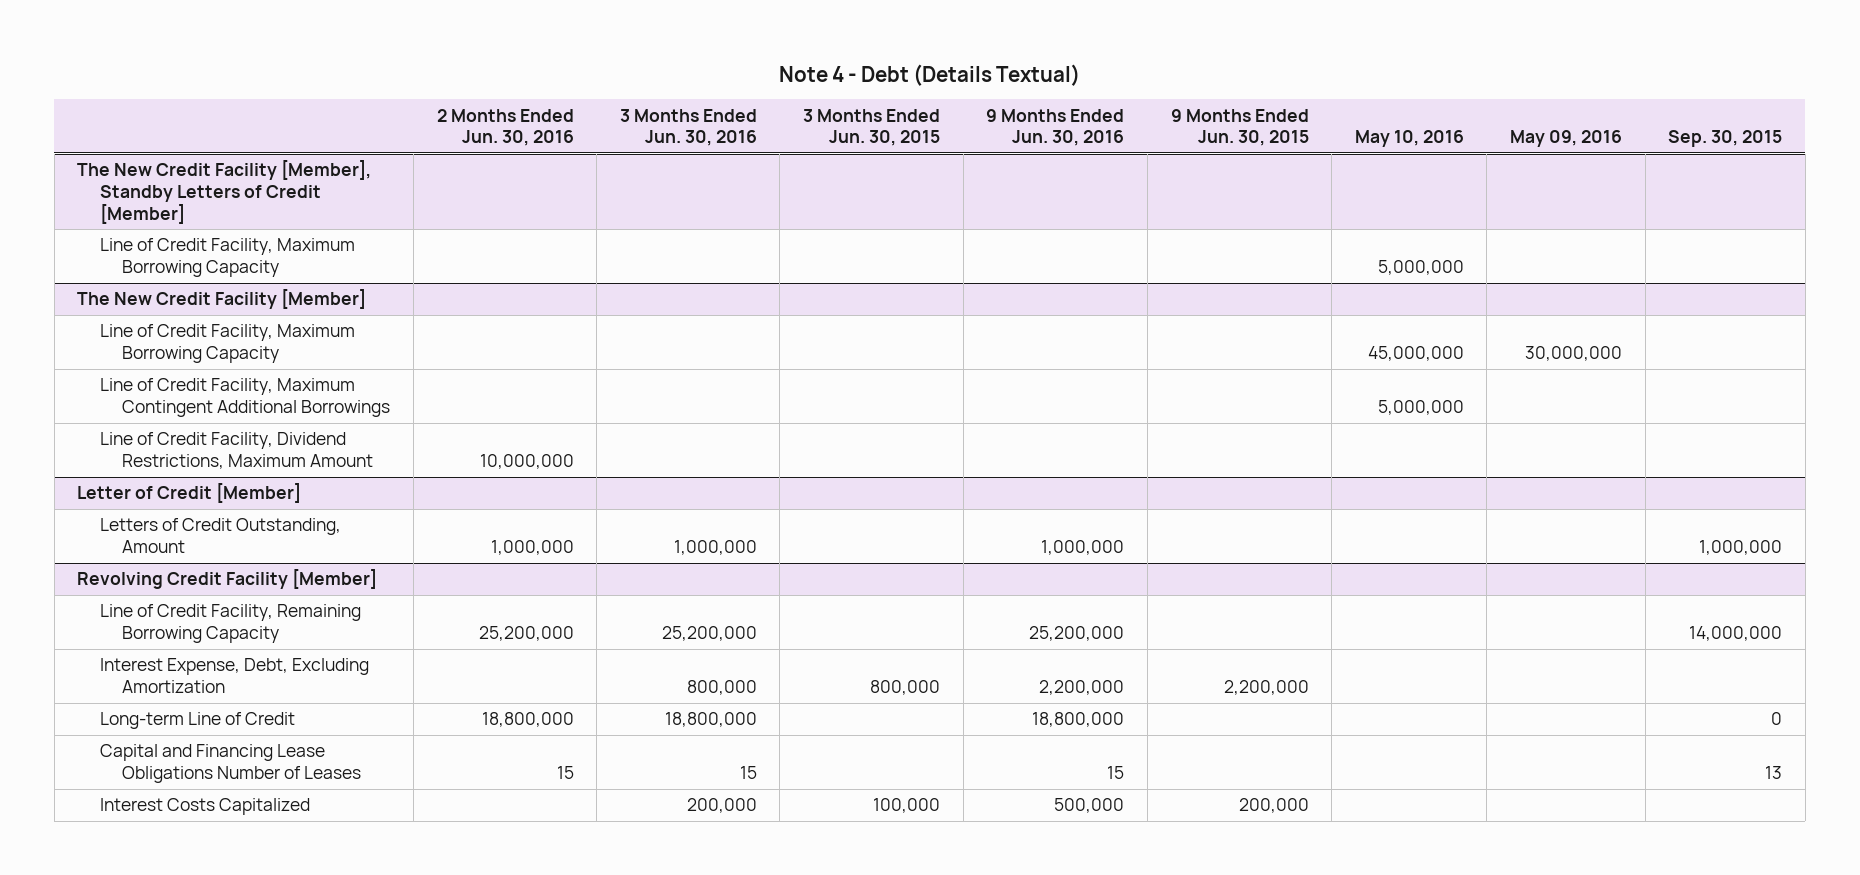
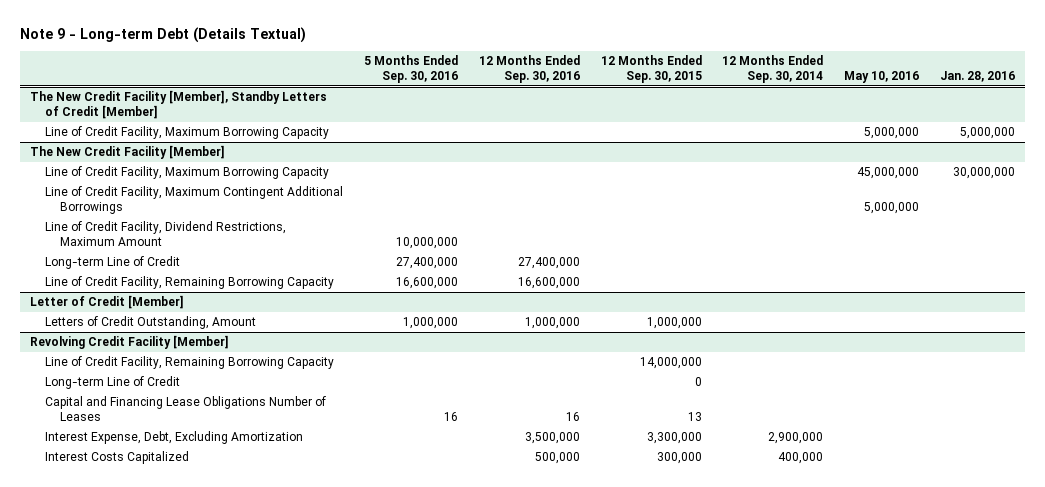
- Note 4 - Debt (Details Textual)
+ Note 9 - Long-term Debt (Details Textual)
- | 2 Months Ended Jun. 30, 2016 | 3 Months Ended Jun. 30, 2016 | 3 Months Ended Jun. 30, 2015 | 9 Months Ended Jun. 30, 2016 | 9 Months Ended Jun. 30, 2015 | May 10, 2016 | May 09, 2016 | Sep. 30, 2015
+ | 5 Months Ended Sep. 30, 2016 | 12 Months Ended Sep. 30, 2016 | 12 Months Ended Sep. 30, 2015 | 12 Months Ended Sep. 30, 2014 | May 10, 2016 | Jan. 28, 2016
@ The New Credit Facility [Member]
+ Long-term Line of Credit | 27,400,000 | 27,400,000 | | | |
+ Line of Credit Facility, Remaining Borrowing Capacity | 16,600,000 | 16,600,000 | | | |
@ Revolving Credit Facility [Member]
moved down: Interest Expense, Debt, Excluding Amortization | | 3,500,000 | 3,300,000 | 2,900,000 | |

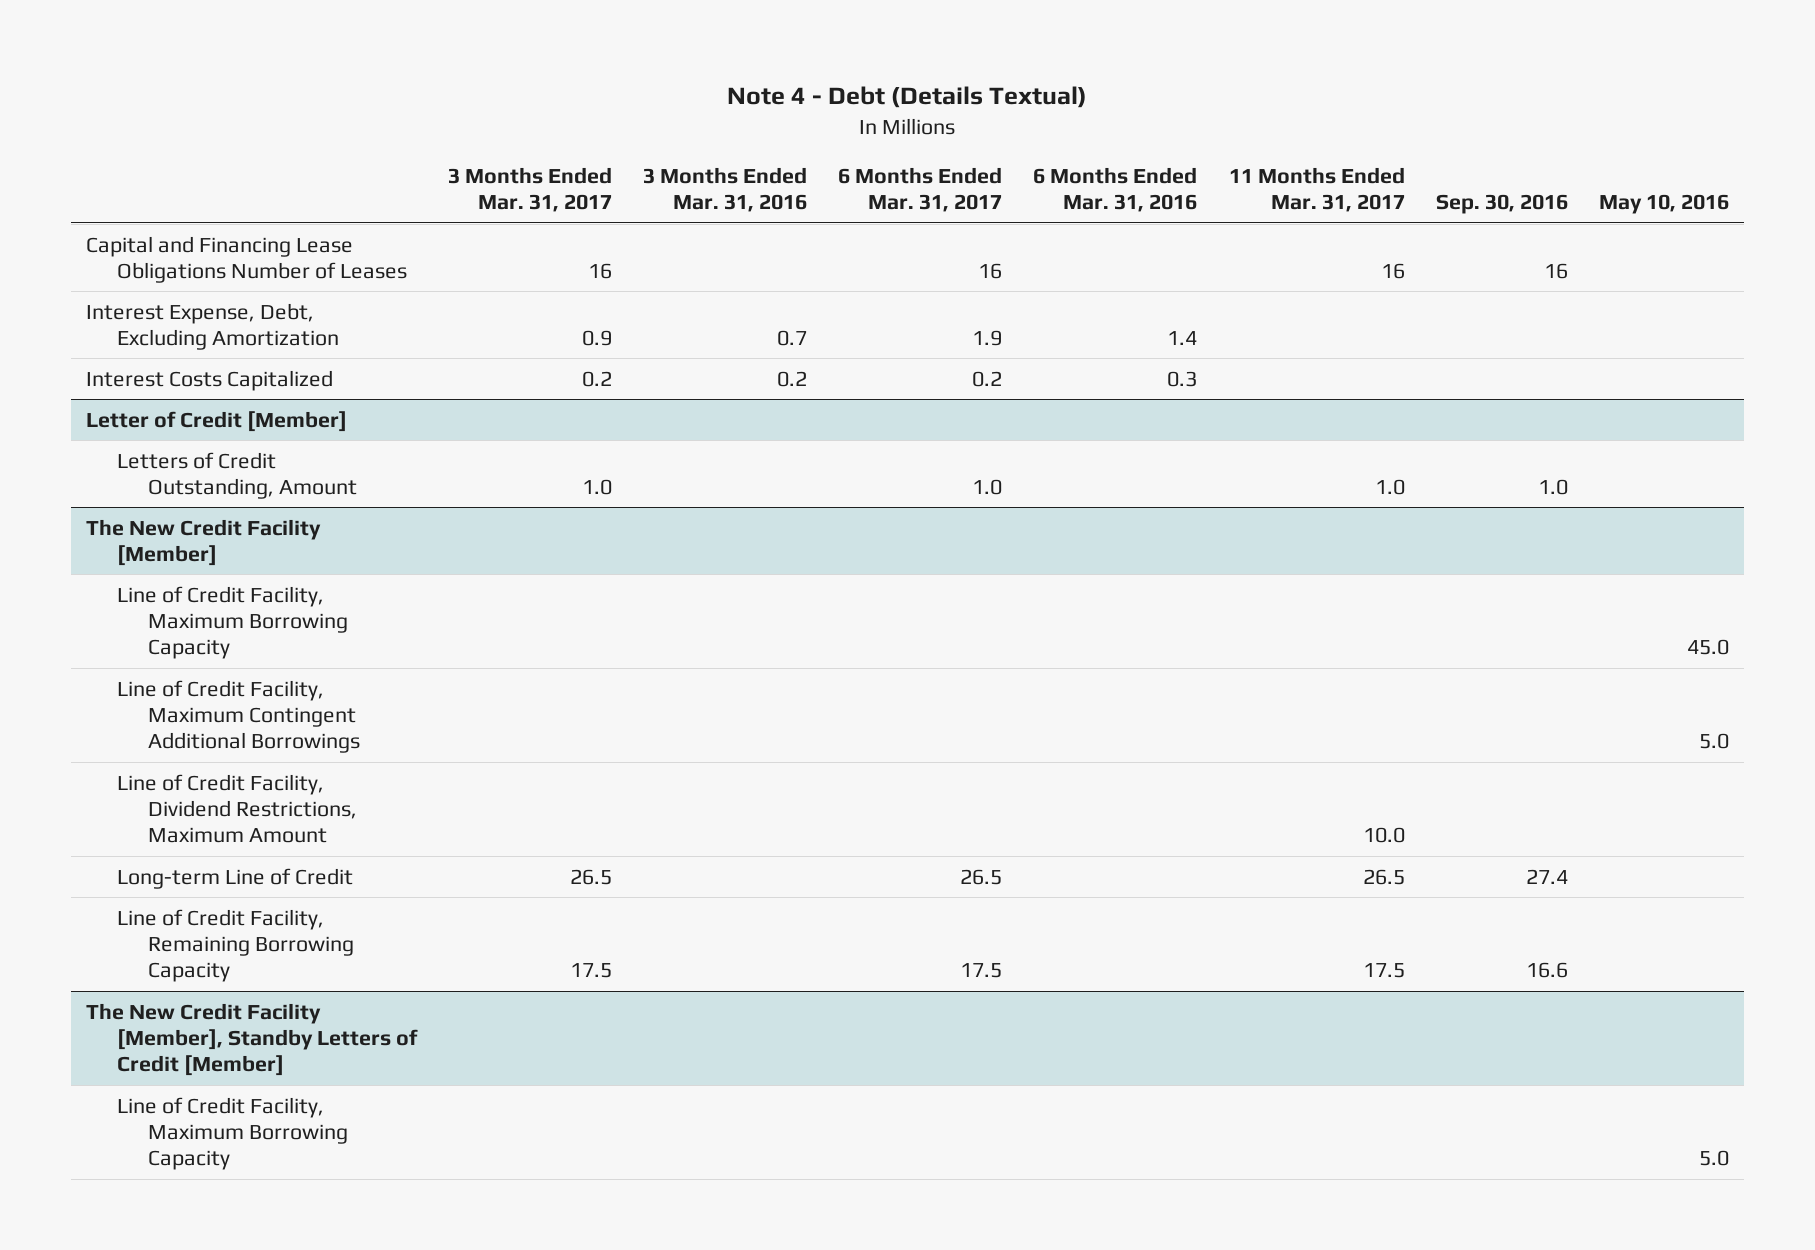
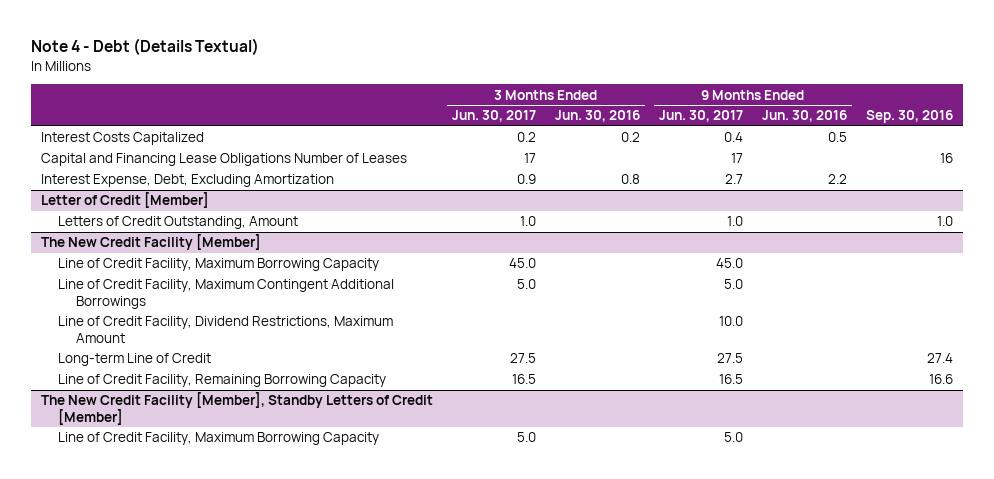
- | 3 Months Ended Mar. 31, 2017 | 3 Months Ended Mar. 31, 2016 | 6 Months Ended Mar. 31, 2017 | 6 Months Ended Mar. 31, 2016 | 11 Months Ended Mar. 31, 2017 | Sep. 30, 2016 | May 10, 2016
+ | 3 Months Ended Jun. 30, 2017 | 3 Months Ended Jun. 30, 2016 | 9 Months Ended Jun. 30, 2017 | 9 Months Ended Jun. 30, 2016 | Sep. 30, 2016
moved up: Interest Costs Capitalized | 0.2 | 0.2 | 0.4 | 0.5 |

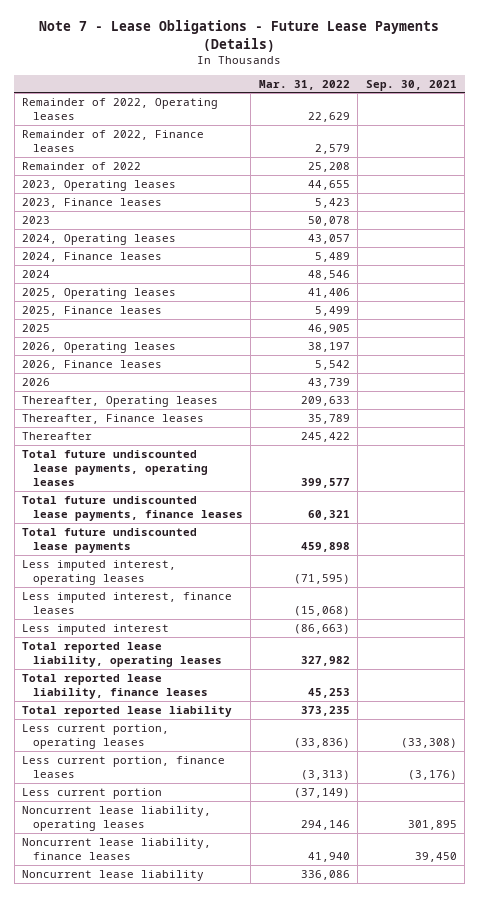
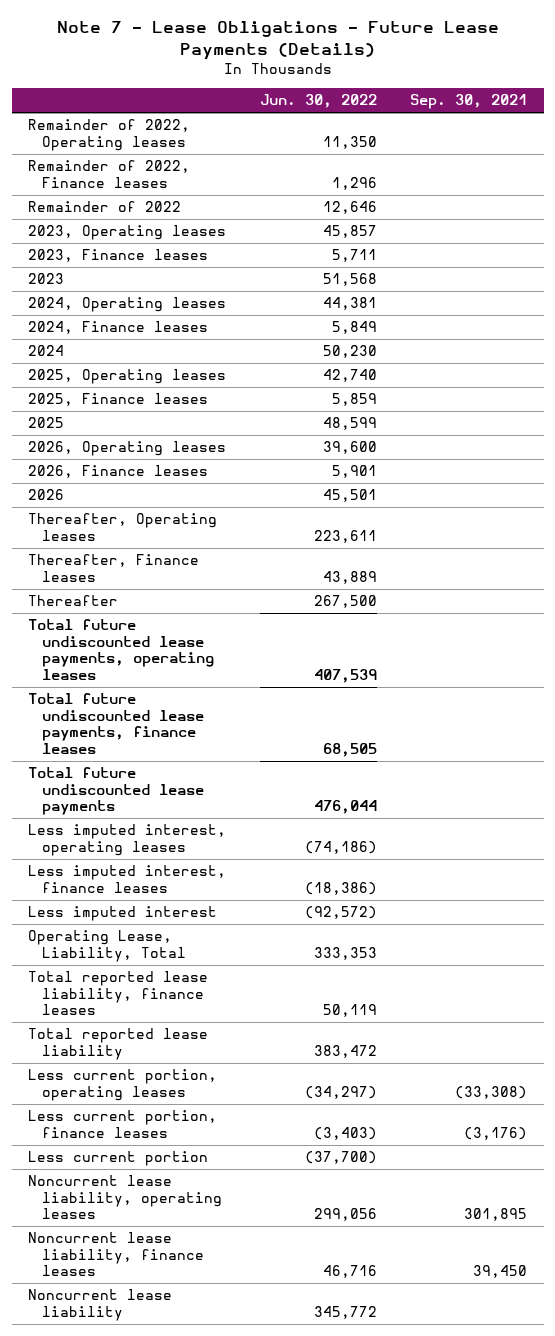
- | Mar. 31, 2022 | Sep. 30, 2021
+ | Jun. 30, 2022 | Sep. 30, 2021
- Total reported lease liability, operating leases | 327,982 |
+ Operating Lease, Liability, Total | 333,353 |

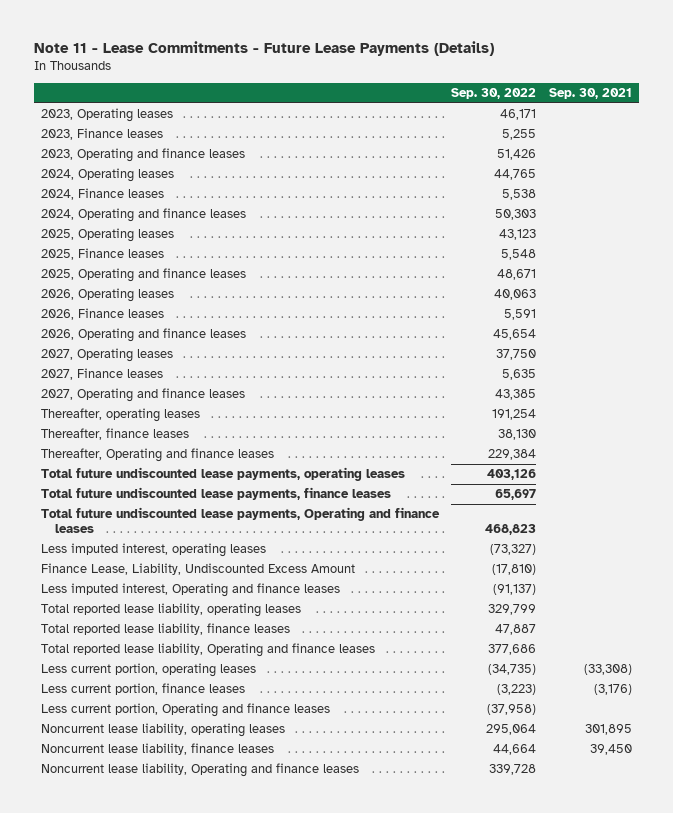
- Note 7 - Lease Obligations - Future Lease Payments (Details)
+ Note 11 - Lease Commitments - Future Lease Payments (Details)
- | Jun. 30, 2022 | Sep. 30, 2021
+ | Sep. 30, 2022 | Sep. 30, 2021
- Remainder of 2022, Operating leases | 11,350 |
- Remainder of 2022, Finance leases | 1,296 |
- Remainder of 2022 | 12,646 |
- 2023 | 51,568 |
+ 2023, Operating and finance leases | 51,426 |
- 2024 | 50,230 |
+ 2024, Operating and finance leases | 50,303 |
- 2025 | 48,599 |
+ 2025, Operating and finance leases | 48,671 |
- 2026 | 45,501 |
- Thereafter, Operating leases | 223,611 |
- Thereafter, Finance leases | 43,889 |
- Thereafter | 267,500 |
+ 2026, Operating and finance leases | 45,654 |
+ 2027, Operating leases | 37,750 |
+ 2027, Finance leases | 5,635 |
+ 2027, Operating and finance leases | 43,385 |
+ Thereafter, operating leases | 191,254 |
+ Thereafter, finance leases | 38,130 |
+ Thereafter, Operating and finance leases | 229,384 |
- Total future undiscounted lease payments | 476,044 |
+ Total future undiscounted lease payments, Operating and finance leases | 468,823 |
- Less imputed interest, finance leases | (18,386) |
- Less imputed interest | (92,572) |
- Operating Lease, Liability, Total | 333,353 |
+ Finance Lease, Liability, Undiscounted Excess Amount | (17,810) |
+ Less imputed interest, Operating and finance leases | (91,137) |
+ Total reported lease liability, operating leases | 329,799 |
- Total reported lease liability | 383,472 |
+ Total reported lease liability, Operating and finance leases | 377,686 |
- Less current portion | (37,700) |
+ Less current portion, Operating and finance leases | (37,958) |
- Noncurrent lease liability | 345,772 |
+ Noncurrent lease liability, Operating and finance leases | 339,728 |

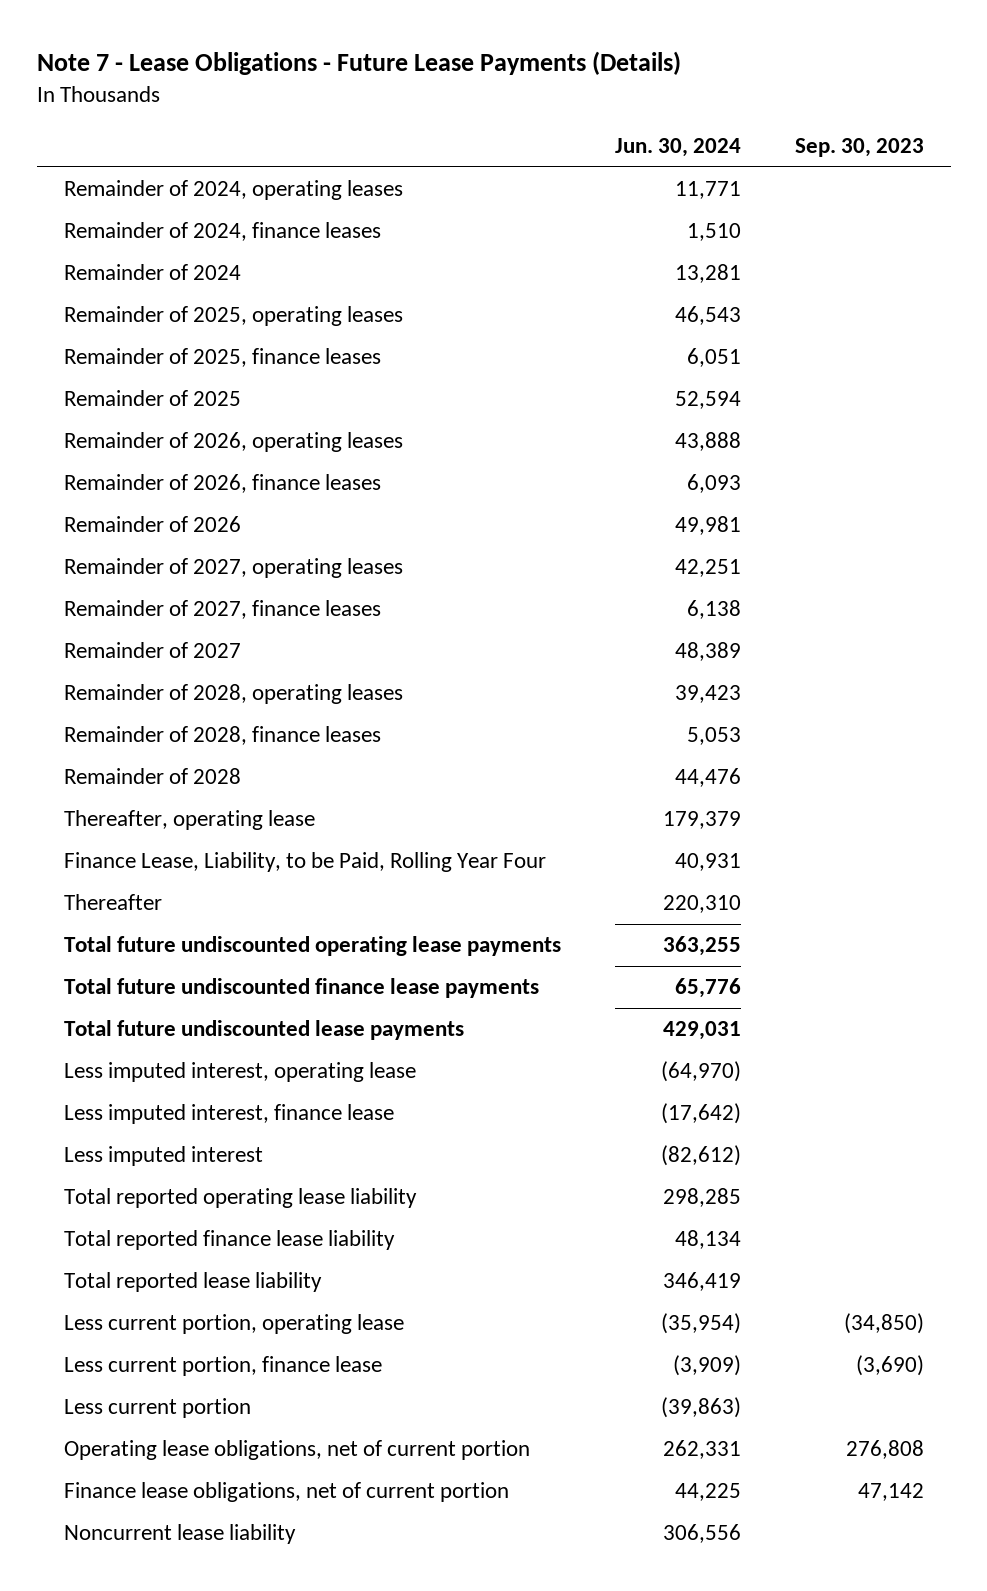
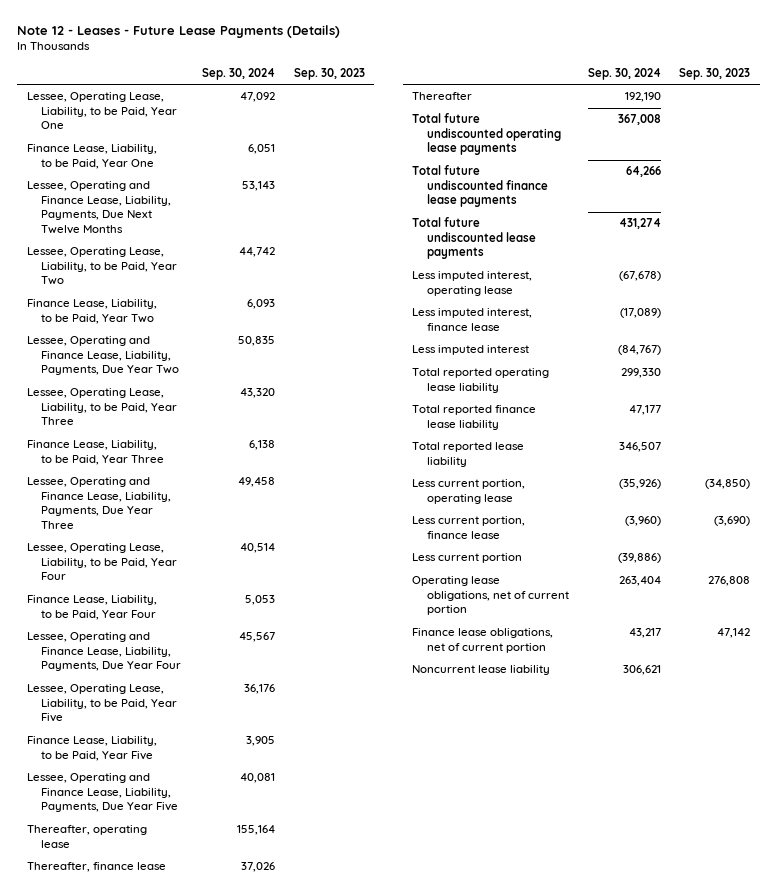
- Note 7 - Lease Obligations - Future Lease Payments (Details)
+ Note 12 - Leases - Future Lease Payments (Details)
- | Jun. 30, 2024 | Sep. 30, 2023
+ | Sep. 30, 2024 | Sep. 30, 2023
- Remainder of 2024, operating leases | 11,771 |
- Remainder of 2024, finance leases | 1,510 |
- Remainder of 2024 | 13,281 |
- Remainder of 2025, operating leases | 46,543 |
- Remainder of 2025, finance leases | 6,051 |
- Remainder of 2025 | 52,594 |
- Remainder of 2026, operating leases | 43,888 |
- Remainder of 2026, finance leases | 6,093 |
- Remainder of 2026 | 49,981 |
- Remainder of 2027, operating leases | 42,251 |
- Remainder of 2027, finance leases | 6,138 |
- Remainder of 2027 | 48,389 |
- Remainder of 2028, operating leases | 39,423 |
- Remainder of 2028, finance leases | 5,053 |
- Remainder of 2028 | 44,476 |
+ Lessee, Operating Lease, Liability, to be Paid, Year One | 47,092 |
+ Finance Lease, Liability, to be Paid, Year One | 6,051 |
+ Lessee, Operating and Finance Lease, Liability, Payments, Due Next Twelve Months | 53,143 |
+ Lessee, Operating Lease, Liability, to be Paid, Year Two | 44,742 |
+ Finance Lease, Liability, to be Paid, Year Two | 6,093 |
+ Lessee, Operating and Finance Lease, Liability, Payments, Due Year Two | 50,835 |
+ Lessee, Operating Lease, Liability, to be Paid, Year Three | 43,320 |
+ Finance Lease, Liability, to be Paid, Year Three | 6,138 |
+ Lessee, Operating and Finance Lease, Liability, Payments, Due Year Three | 49,458 |
+ Lessee, Operating Lease, Liability, to be Paid, Year Four | 40,514 |
+ Finance Lease, Liability, to be Paid, Year Four | 5,053 |
+ Lessee, Operating and Finance Lease, Liability, Payments, Due Year Four | 45,567 |
+ Lessee, Operating Lease, Liability, to be Paid, Year Five | 36,176 |
+ Finance Lease, Liability, to be Paid, Year Five | 3,905 |
+ Lessee, Operating and Finance Lease, Liability, Payments, Due Year Five | 40,081 |
- Finance Lease, Liability, to be Paid, Rolling Year Four | 40,931 |
+ Thereafter, finance lease | 37,026 |

